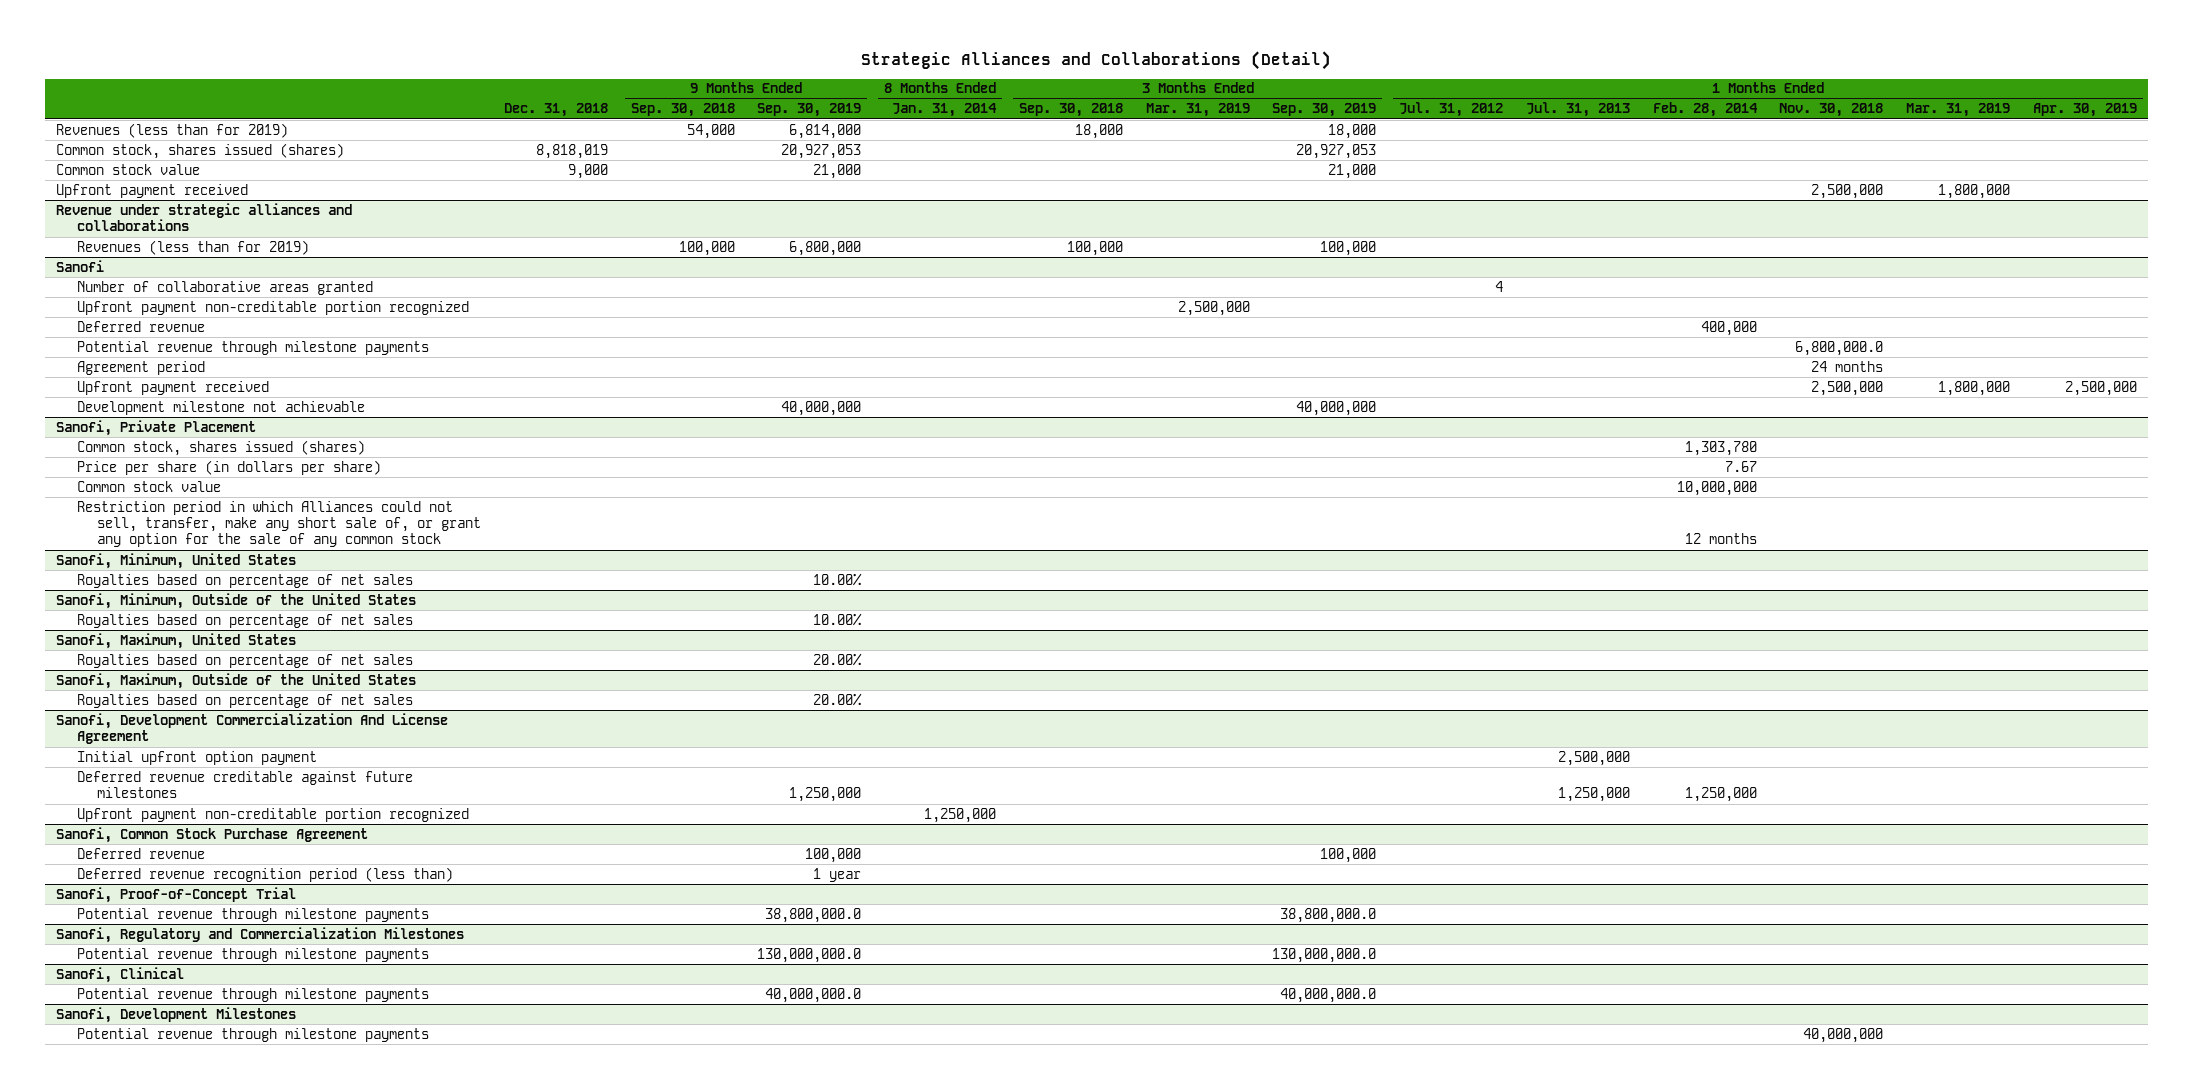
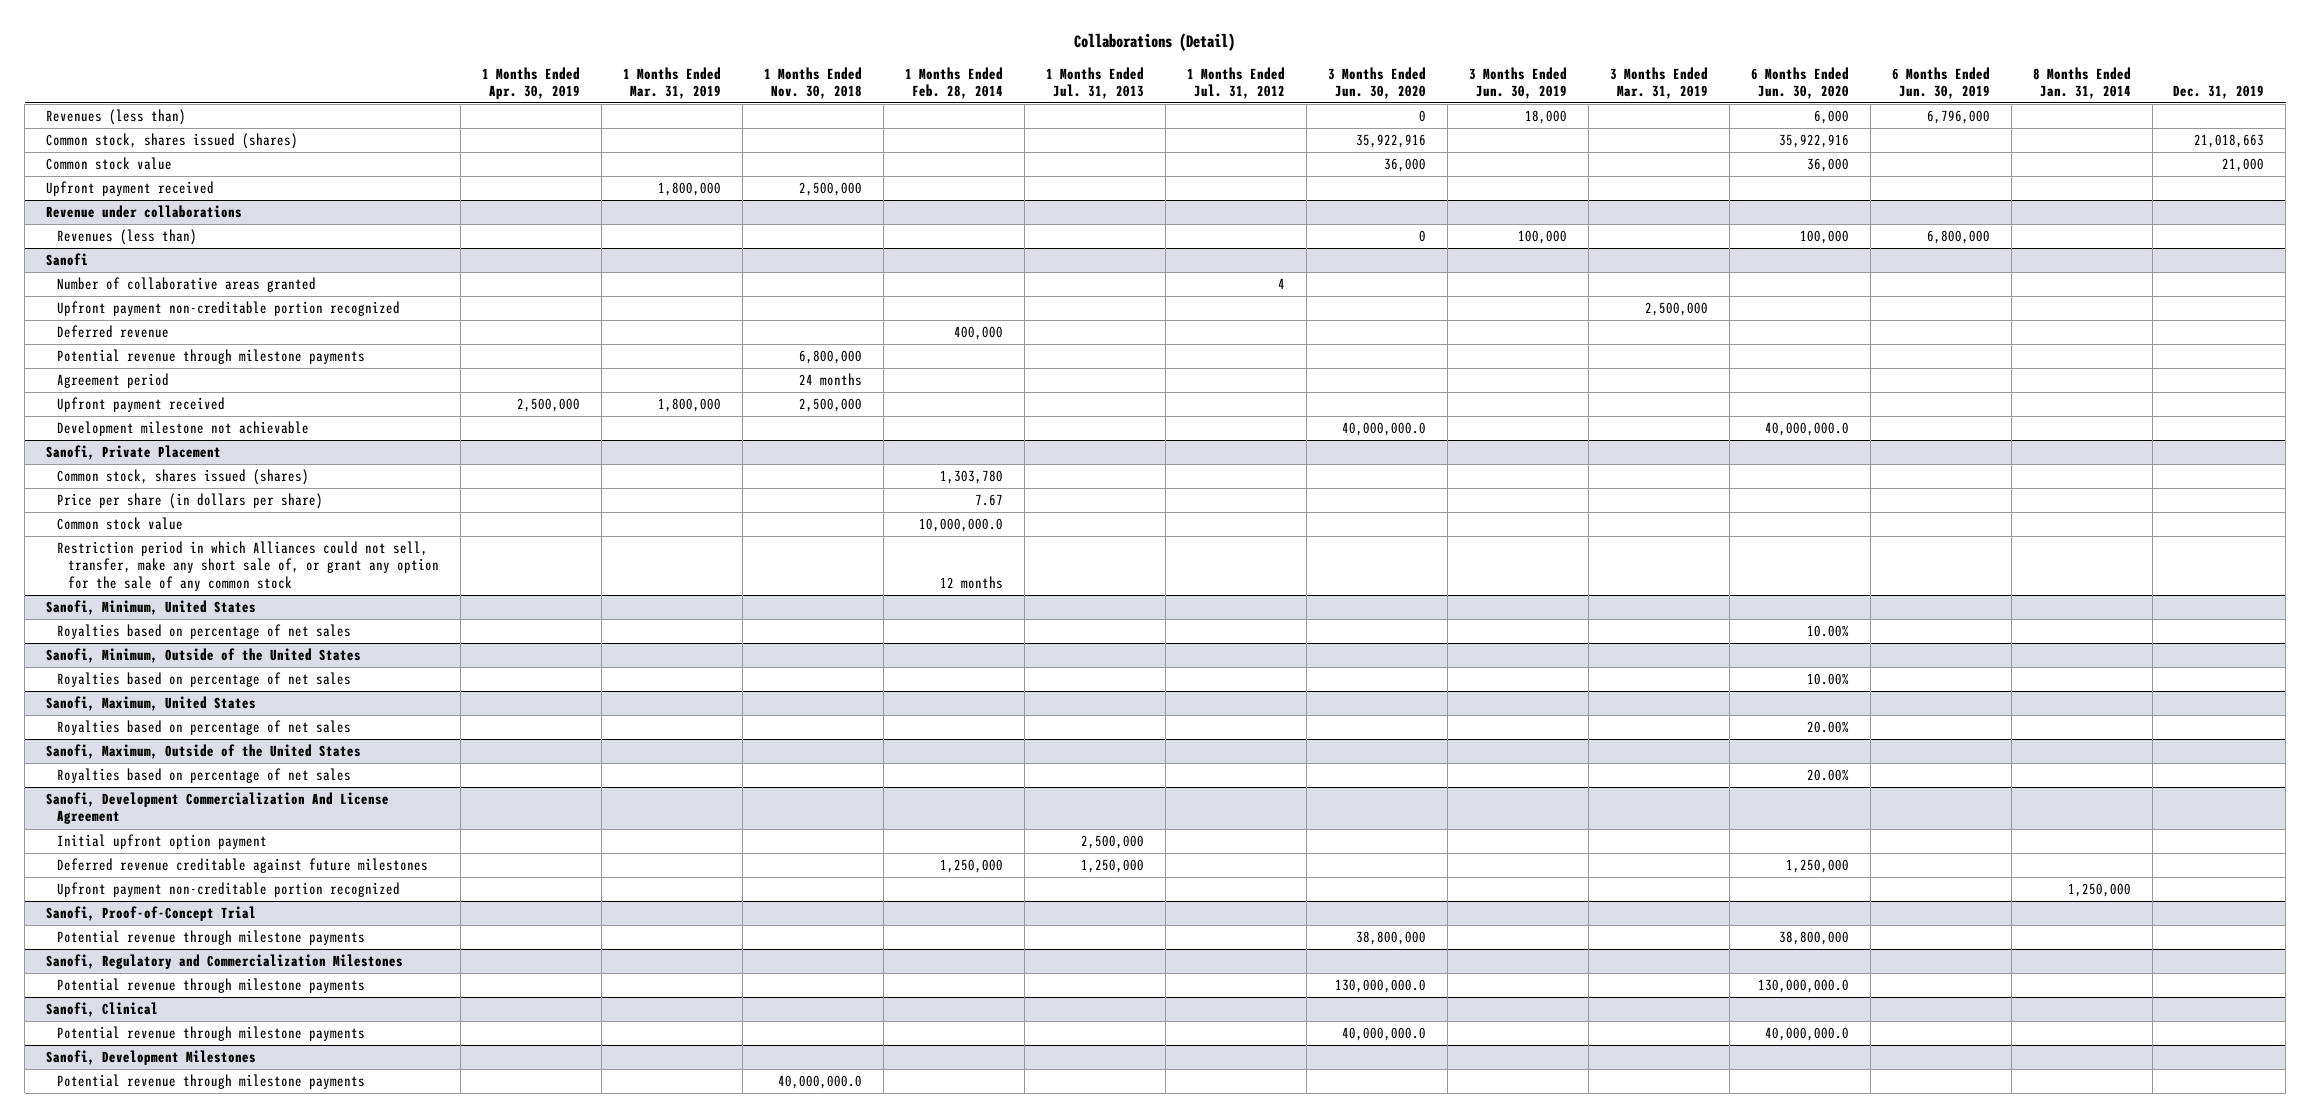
- Strategic Alliances and Collaborations (Detail)
+ Collaborations (Detail)
- | Dec. 31, 2018 | 9 Months Ended Sep. 30, 2018 | 9 Months Ended Sep. 30, 2019 | 8 Months Ended Jan. 31, 2014 | 3 Months Ended Sep. 30, 2018 | 3 Months Ended Mar. 31, 2019 | 3 Months Ended Sep. 30, 2019 | 1 Months Ended Jul. 31, 2012 | 1 Months Ended Jul. 31, 2013 | 1 Months Ended Feb. 28, 2014 | 1 Months Ended Nov. 30, 2018 | 1 Months Ended Mar. 31, 2019 | 1 Months Ended Apr. 30, 2019
+ | 1 Months Ended Apr. 30, 2019 | 1 Months Ended Mar. 31, 2019 | 1 Months Ended Nov. 30, 2018 | 1 Months Ended Feb. 28, 2014 | 1 Months Ended Jul. 31, 2013 | 1 Months Ended Jul. 31, 2012 | 3 Months Ended Jun. 30, 2020 | 3 Months Ended Jun. 30, 2019 | 3 Months Ended Mar. 31, 2019 | 6 Months Ended Jun. 30, 2020 | 6 Months Ended Jun. 30, 2019 | 8 Months Ended Jan. 31, 2014 | Dec. 31, 2019
- Revenues (less than for 2019) | | 54,000 | 6,814,000 | | 18,000 | | 18,000 | | | | | |
+ Revenues (less than) | | | | | | | 0 | 18,000 | | 6,000 | 6,796,000 | |
- Revenue under strategic alliances and collaborations
- Revenues (less than for 2019) | | 100,000 | 6,800,000 | | 100,000 | | 100,000 | | | | | |
+ Revenue under collaborations
+ Revenues (less than) | | | | | | | 0 | 100,000 | | 100,000 | 6,800,000 | |
@ Sanofi
- Potential revenue through milestone payments | | | | | | | | | | | 6,800,000.0 | |
+ Potential revenue through milestone payments | | | 6,800,000 | | | | | | | | | |
@ Sanofi, Private Placement
- Common stock value | | | | | | | | | | 10,000,000 | | |
+ Common stock value | | | | 10,000,000.0 | | | | | | | | |
- Sanofi, Common Stock Purchase Agreement
- Deferred revenue | | | 100,000 | | | | 100,000 | | | | | |
- Deferred revenue recognition period (less than) | | | 1 year | | | | | | | | | |
@ Sanofi, Development Milestones
- Potential revenue through milestone payments | | | | | | | | | | | 40,000,000 | |
+ Potential revenue through milestone payments | | | 40,000,000.0 | | | | | | | | | |

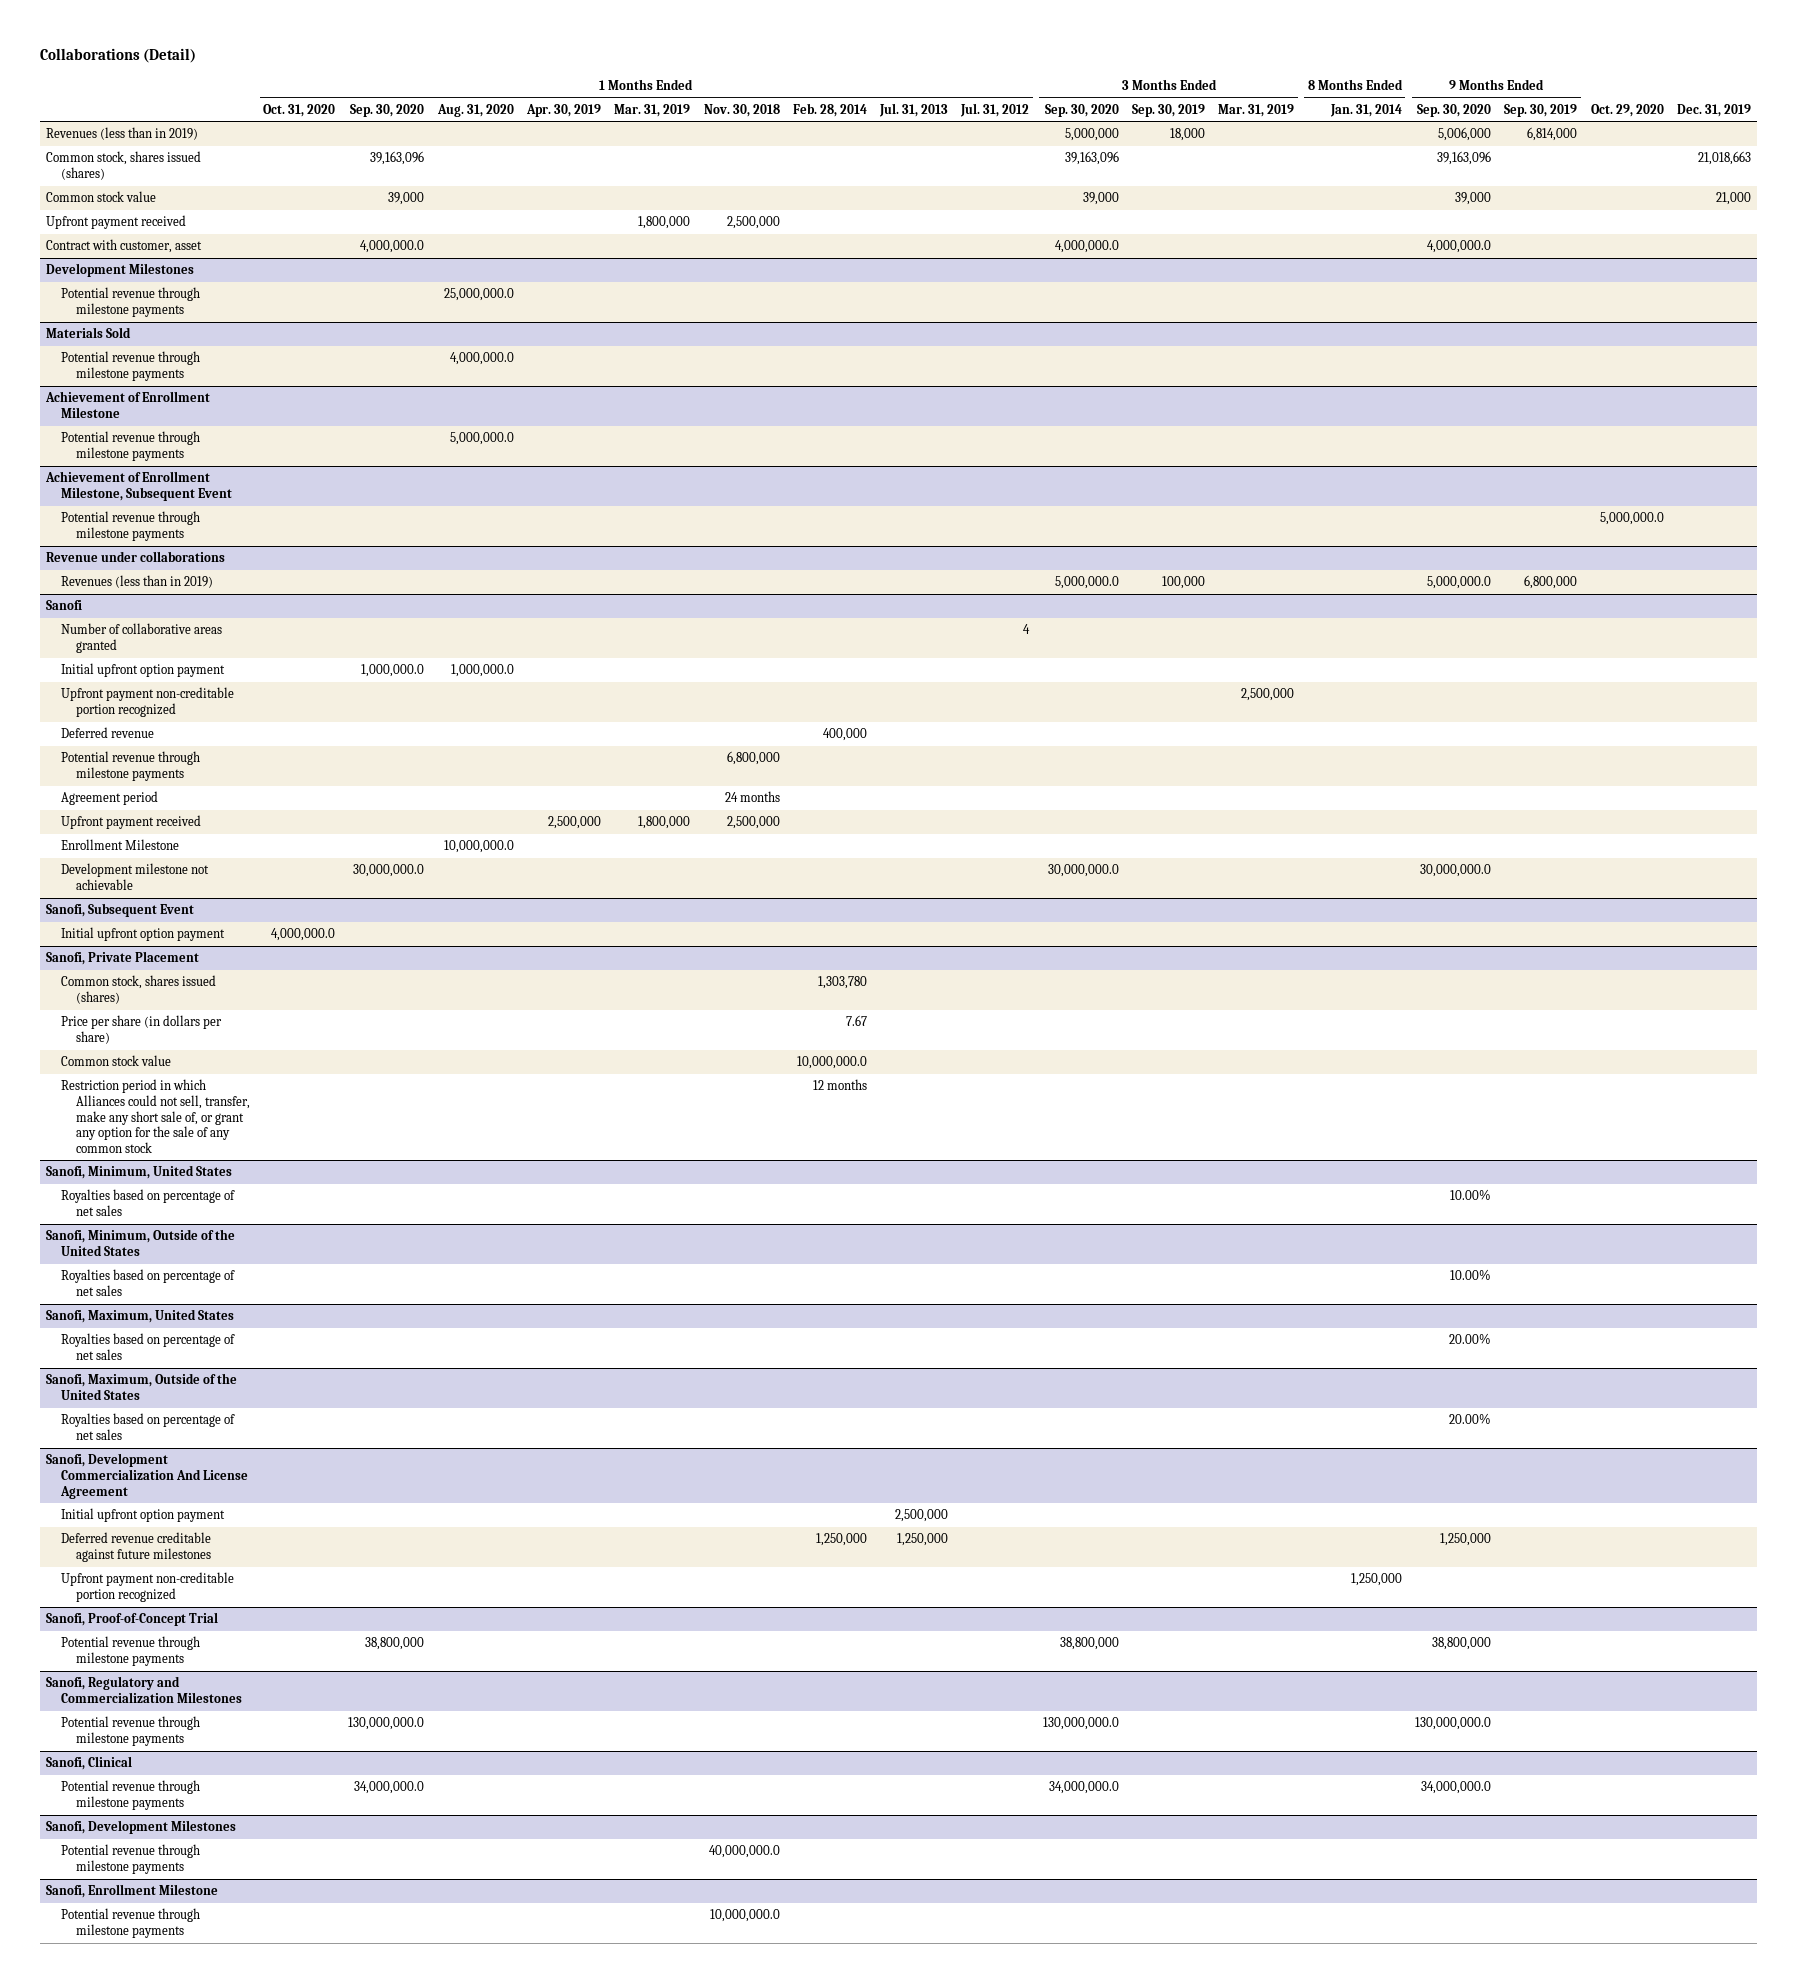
- | 1 Months Ended Apr. 30, 2019 | 1 Months Ended Mar. 31, 2019 | 1 Months Ended Nov. 30, 2018 | 1 Months Ended Feb. 28, 2014 | 1 Months Ended Jul. 31, 2013 | 1 Months Ended Jul. 31, 2012 | 3 Months Ended Jun. 30, 2020 | 3 Months Ended Jun. 30, 2019 | 3 Months Ended Mar. 31, 2019 | 6 Months Ended Jun. 30, 2020 | 6 Months Ended Jun. 30, 2019 | 8 Months Ended Jan. 31, 2014 | Dec. 31, 2019
+ | 1 Months Ended Oct. 31, 2020 | 1 Months Ended Sep. 30, 2020 | 1 Months Ended Aug. 31, 2020 | 1 Months Ended Apr. 30, 2019 | 1 Months Ended Mar. 31, 2019 | 1 Months Ended Nov. 30, 2018 | 1 Months Ended Feb. 28, 2014 | 1 Months Ended Jul. 31, 2013 | 1 Months Ended Jul. 31, 2012 | 3 Months Ended Sep. 30, 2020 | 3 Months Ended Sep. 30, 2019 | 3 Months Ended Mar. 31, 2019 | 8 Months Ended Jan. 31, 2014 | 9 Months Ended Sep. 30, 2020 | 9 Months Ended Sep. 30, 2019 | Oct. 29, 2020 | Dec. 31, 2019
- Revenues (less than) | | | | | | | 0 | 18,000 | | 6,000 | 6,796,000 | |
+ Revenues (less than in 2019) | | | | | | | | | | 5,000,000 | 18,000 | | | 5,006,000 | 6,814,000 | |
+ Contract with customer, asset | | 4,000,000.0 | | | | | | | | 4,000,000.0 | | | | 4,000,000.0 | | |
+ Development Milestones
+ Potential revenue through milestone payments | | | 25,000,000.0 | | | | | | | | | | | | | |
+ Materials Sold
+ Potential revenue through milestone payments | | | 4,000,000.0 | | | | | | | | | | | | | |
+ Achievement of Enrollment Milestone
+ Potential revenue through milestone payments | | | 5,000,000.0 | | | | | | | | | | | | | |
+ Achievement of Enrollment Milestone, Subsequent Event
+ Potential revenue through milestone payments | | | | | | | | | | | | | | | | 5,000,000.0 |
@ Revenue under collaborations
- Revenues (less than) | | | | | | | 0 | 100,000 | | 100,000 | 6,800,000 | |
+ Revenues (less than in 2019) | | | | | | | | | | 5,000,000.0 | 100,000 | | | 5,000,000.0 | 6,800,000 | |
@ Sanofi
+ Initial upfront option payment | | 1,000,000.0 | 1,000,000.0 | | | | | | | | | | | | | |
+ Enrollment Milestone | | | 10,000,000.0 | | | | | | | | | | | | | |
+ Sanofi, Subsequent Event
+ Initial upfront option payment | 4,000,000.0 | | | | | | | | | | | | | | | |
+ Sanofi, Enrollment Milestone
+ Potential revenue through milestone payments | | | | | | 10,000,000.0 | | | | | | | | | | |

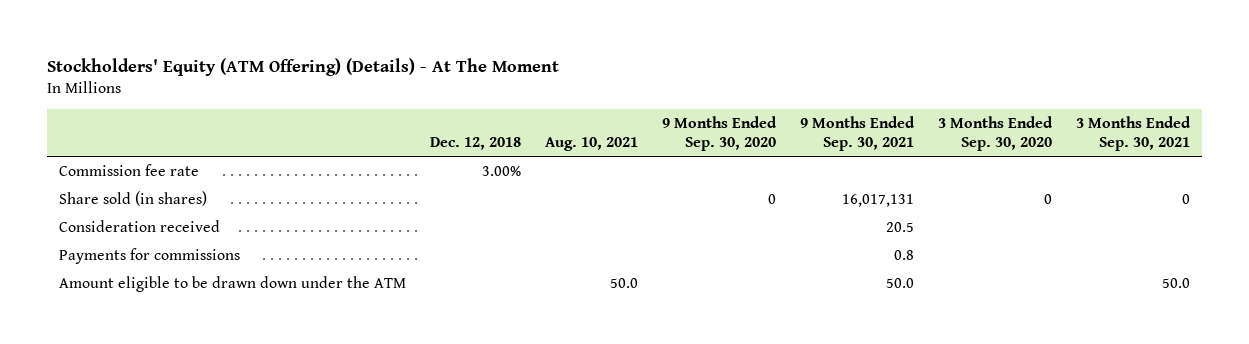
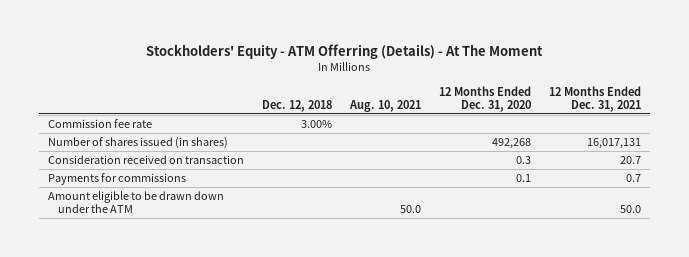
- Stockholders' Equity (ATM Offering) (Details) - At The Moment
+ Stockholders' Equity - ATM Offerring (Details) - At The Moment
- | Dec. 12, 2018 | Aug. 10, 2021 | 9 Months Ended Sep. 30, 2020 | 9 Months Ended Sep. 30, 2021 | 3 Months Ended Sep. 30, 2020 | 3 Months Ended Sep. 30, 2021
+ | Dec. 12, 2018 | Aug. 10, 2021 | 12 Months Ended Dec. 31, 2020 | 12 Months Ended Dec. 31, 2021
- Share sold (in shares) | | | 0 | 16,017,131 | 0 | 0
- Consideration received | | | | 20.5 | |
+ Number of shares issued (in shares) | | | 492,268 | 16,017,131
+ Consideration received on transaction | | | 0.3 | 20.7

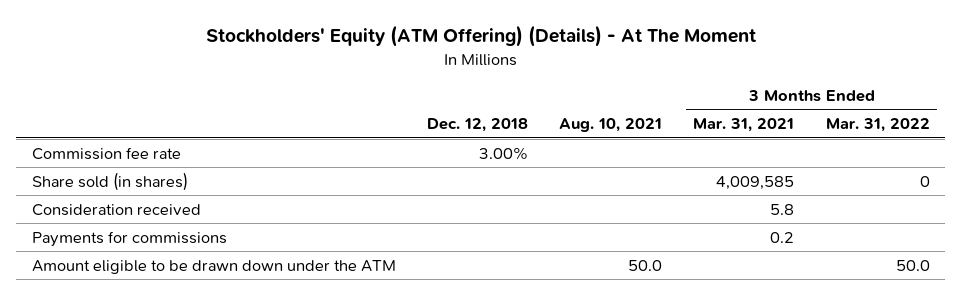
- Stockholders' Equity - ATM Offerring (Details) - At The Moment
+ Stockholders' Equity (ATM Offering) (Details) - At The Moment
- | Dec. 12, 2018 | Aug. 10, 2021 | 12 Months Ended Dec. 31, 2020 | 12 Months Ended Dec. 31, 2021
+ | Dec. 12, 2018 | Aug. 10, 2021 | 3 Months Ended Mar. 31, 2021 | 3 Months Ended Mar. 31, 2022
- Number of shares issued (in shares) | | | 492,268 | 16,017,131
- Consideration received on transaction | | | 0.3 | 20.7
+ Share sold (in shares) | | | 4,009,585 | 0
+ Consideration received | | | 5.8 |

